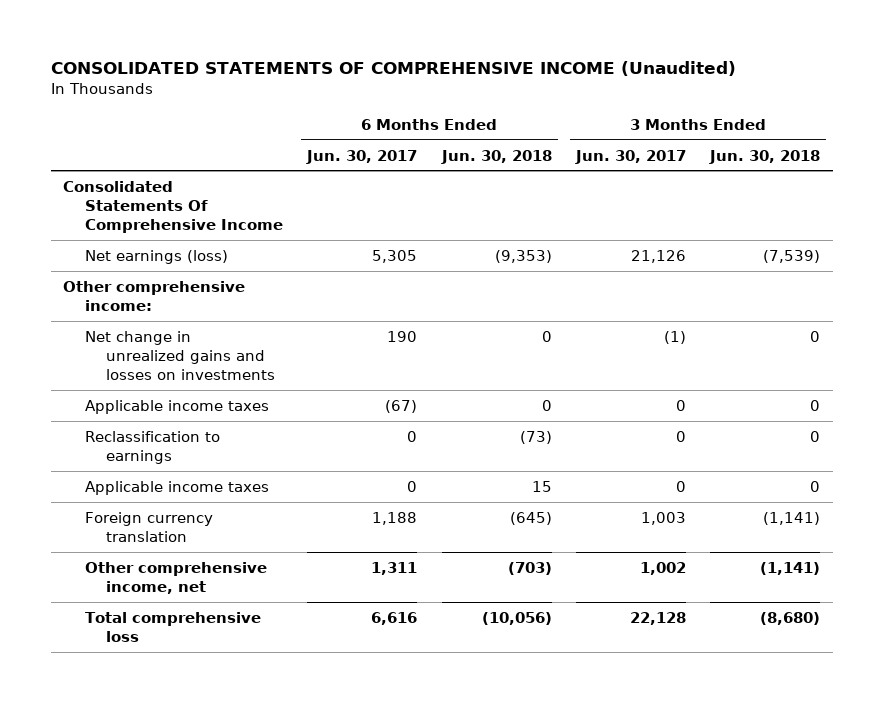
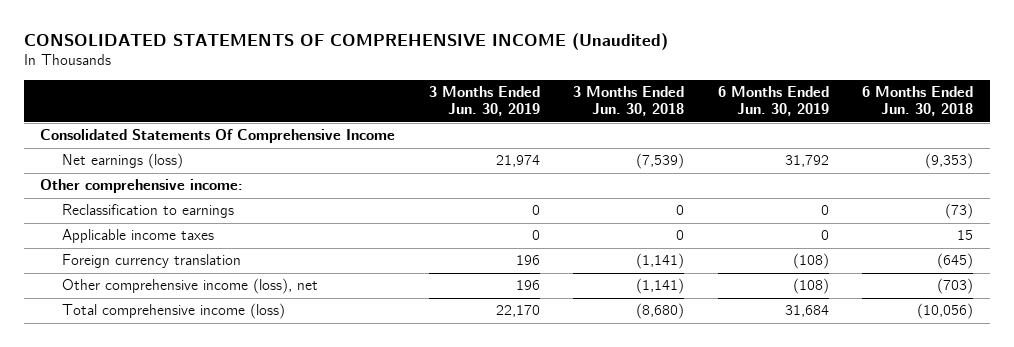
- | 6 Months Ended Jun. 30, 2017 | 6 Months Ended Jun. 30, 2018 | 3 Months Ended Jun. 30, 2017 | 3 Months Ended Jun. 30, 2018
+ | 3 Months Ended Jun. 30, 2019 | 3 Months Ended Jun. 30, 2018 | 6 Months Ended Jun. 30, 2019 | 6 Months Ended Jun. 30, 2018
- Net change in unrealized gains and losses on investments | 190 | 0 | (1) | 0
- Applicable income taxes | (67) | 0 | 0 | 0
- Other comprehensive income, net | 1,311 | (703) | 1,002 | (1,141)
- Total comprehensive loss | 6,616 | (10,056) | 22,128 | (8,680)
+ Other comprehensive income (loss), net | 196 | (1,141) | (108) | (703)
+ Total comprehensive income (loss) | 22,170 | (8,680) | 31,684 | (10,056)

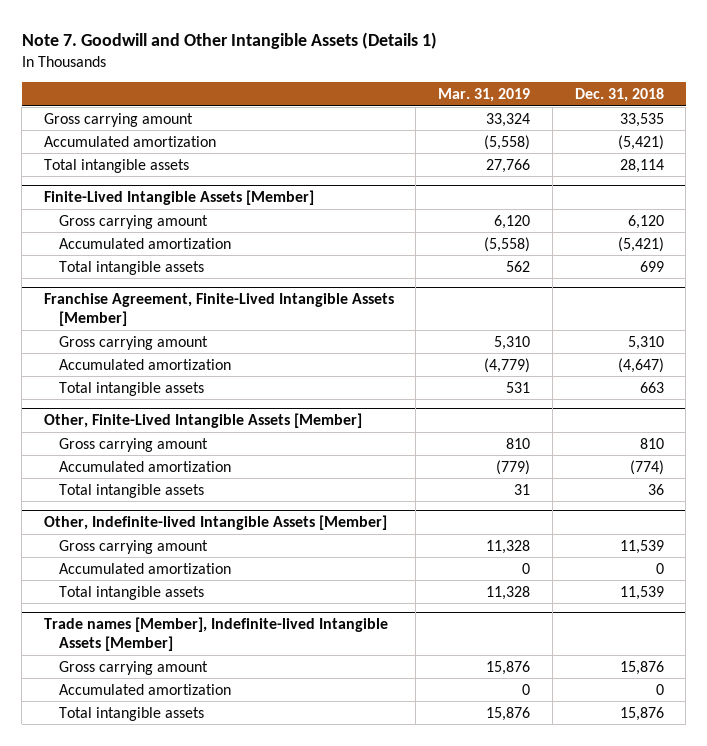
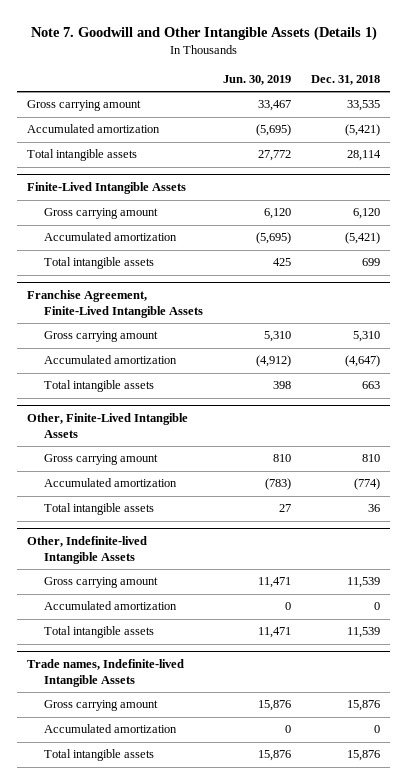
- | Mar. 31, 2019 | Dec. 31, 2018
+ | Jun. 30, 2019 | Dec. 31, 2018
- Finite-Lived Intangible Assets [Member]
+ Finite-Lived Intangible Assets
- Franchise Agreement, Finite-Lived Intangible Assets [Member]
+ Franchise Agreement, Finite-Lived Intangible Assets
- Other, Finite-Lived Intangible Assets [Member]
+ Other, Finite-Lived Intangible Assets
- Other, Indefinite-lived Intangible Assets [Member]
+ Other, Indefinite-lived Intangible Assets
- Trade names [Member], Indefinite-lived Intangible Assets [Member]
+ Trade names, Indefinite-lived Intangible Assets

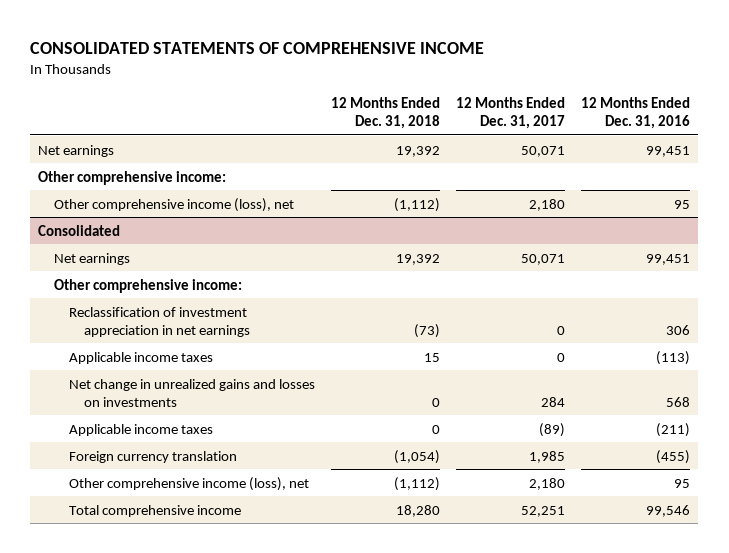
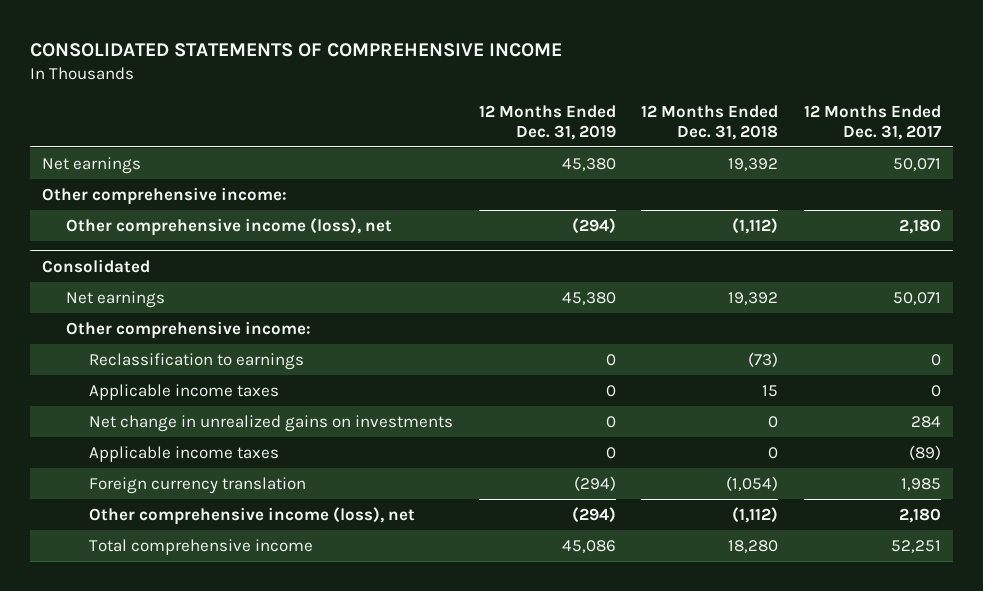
- | 12 Months Ended Dec. 31, 2018 | 12 Months Ended Dec. 31, 2017 | 12 Months Ended Dec. 31, 2016
+ | 12 Months Ended Dec. 31, 2019 | 12 Months Ended Dec. 31, 2018 | 12 Months Ended Dec. 31, 2017
@ Consolidated
- Reclassification of investment appreciation in net earnings | (73) | 0 | 306
+ Reclassification to earnings | 0 | (73) | 0
- Net change in unrealized gains and losses on investments | 0 | 284 | 568
+ Net change in unrealized gains on investments | 0 | 0 | 284

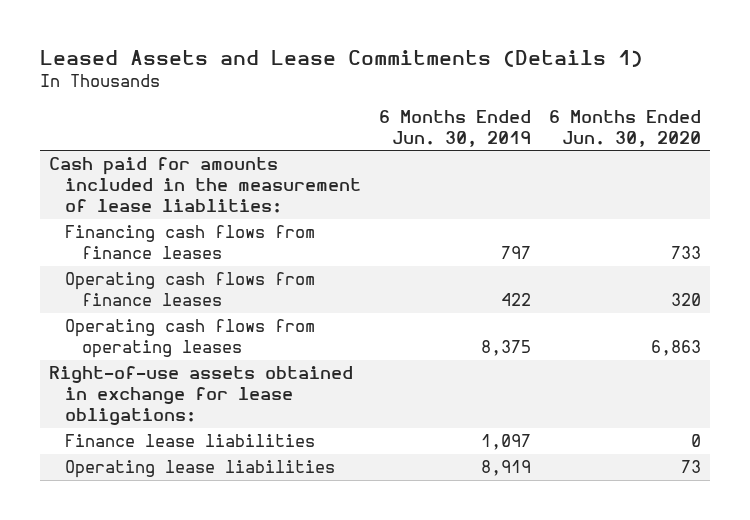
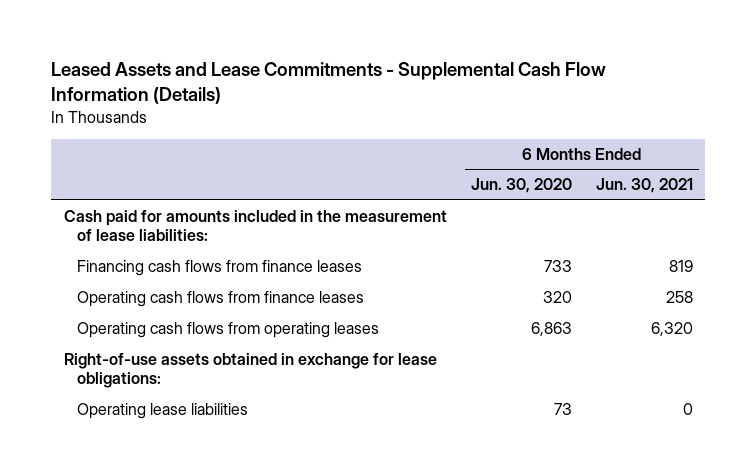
- Leased Assets and Lease Commitments (Details 1)
+ Leased Assets and Lease Commitments - Supplemental Cash Flow Information (Details)
- | 6 Months Ended Jun. 30, 2019 | 6 Months Ended Jun. 30, 2020
+ | 6 Months Ended Jun. 30, 2020 | 6 Months Ended Jun. 30, 2021
- Cash paid for amounts included in the measurement of lease liablities:
+ Cash paid for amounts included in the measurement of lease liabilities:
- Finance lease liabilities | 1,097 | 0

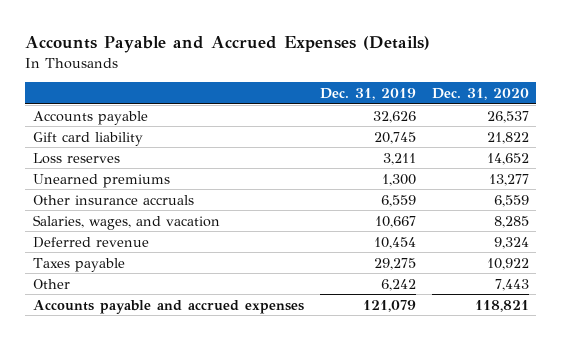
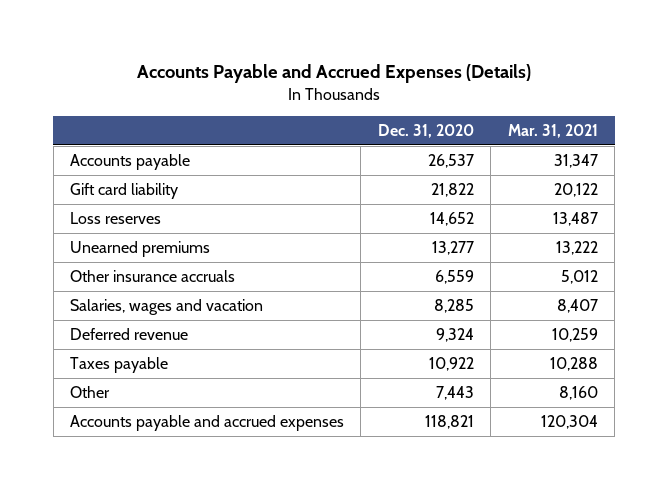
- | Dec. 31, 2019 | Dec. 31, 2020
+ | Dec. 31, 2020 | Mar. 31, 2021
- Salaries, wages, and vacation | 10,667 | 8,285
+ Salaries, wages and vacation | 8,285 | 8,407

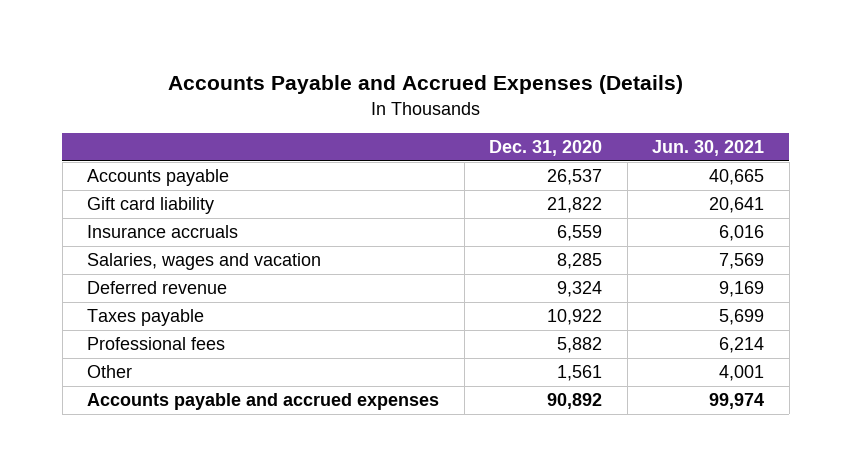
- | Dec. 31, 2020 | Mar. 31, 2021
+ | Dec. 31, 2020 | Jun. 30, 2021
- Loss reserves | 14,652 | 13,487
- Unearned premiums | 13,277 | 13,222
- Other insurance accruals | 6,559 | 5,012
+ Insurance accruals | 6,559 | 6,016
- Other | 7,443 | 8,160
- Accounts payable and accrued expenses | 118,821 | 120,304
+ Professional fees | 5,882 | 6,214
+ Other | 1,561 | 4,001
+ Accounts payable and accrued expenses | 90,892 | 99,974

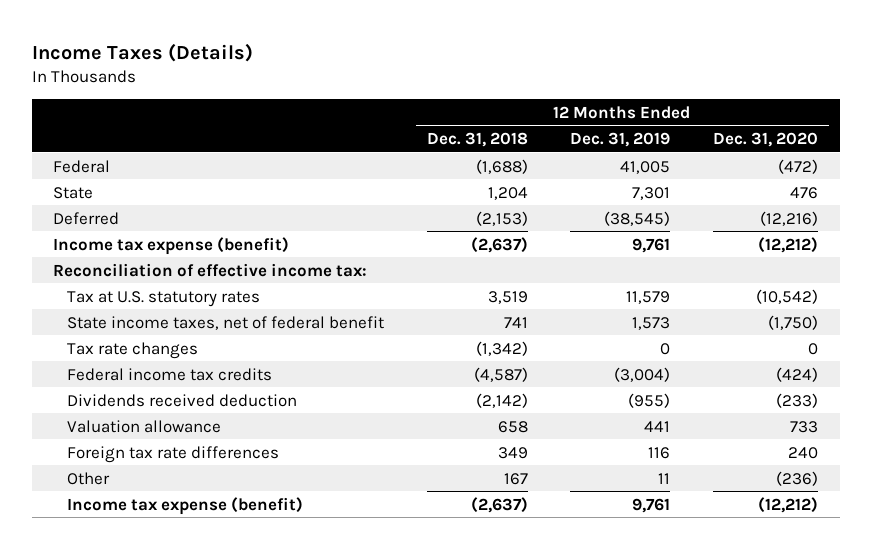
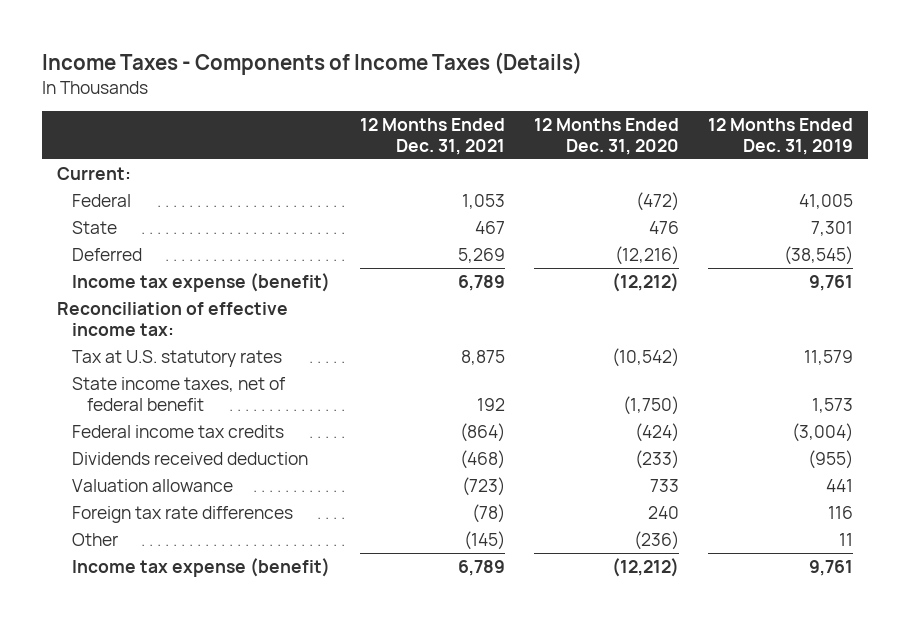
- Income Taxes (Details)
+ Income Taxes - Components of Income Taxes (Details)
- | 12 Months Ended Dec. 31, 2018 | 12 Months Ended Dec. 31, 2019 | 12 Months Ended Dec. 31, 2020
+ | 12 Months Ended Dec. 31, 2021 | 12 Months Ended Dec. 31, 2020 | 12 Months Ended Dec. 31, 2019
+ Current:
- Tax rate changes | (1,342) | 0 | 0

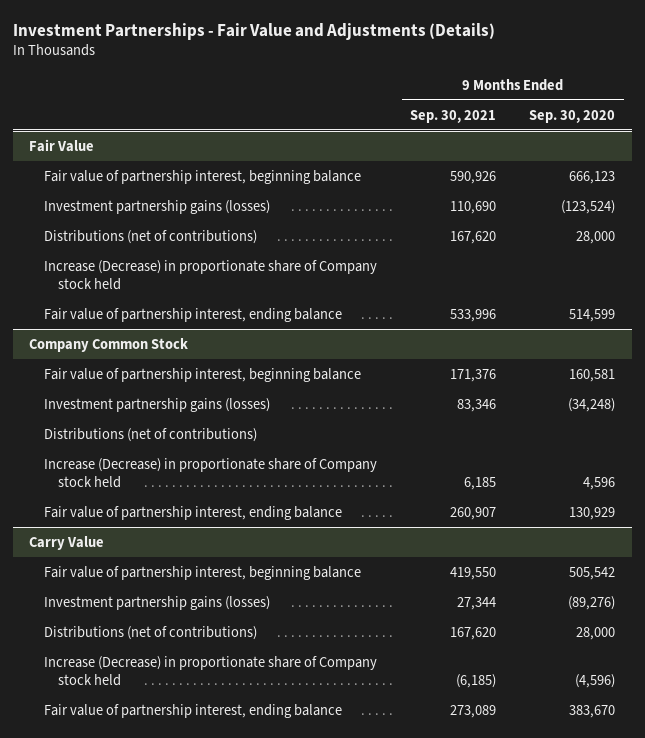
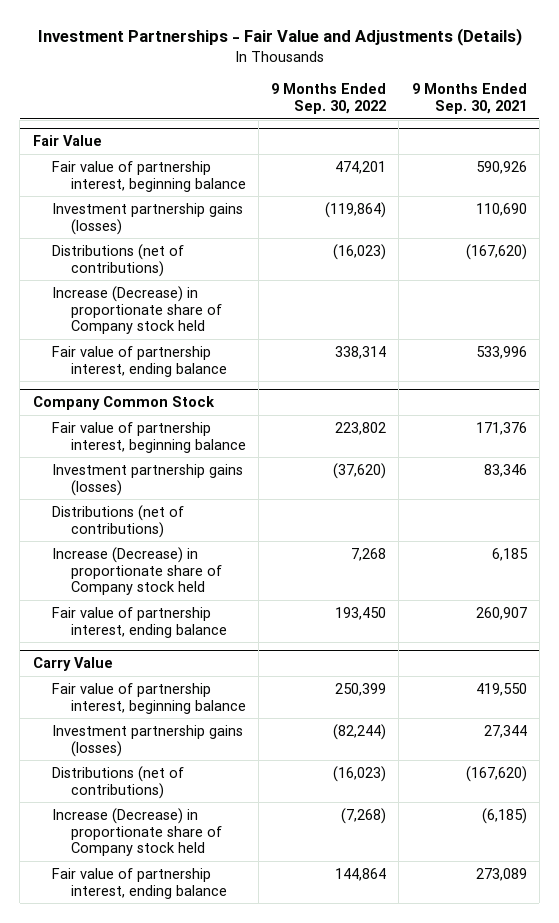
- | 9 Months Ended Sep. 30, 2021 | 9 Months Ended Sep. 30, 2020
+ | 9 Months Ended Sep. 30, 2022 | 9 Months Ended Sep. 30, 2021
@ Fair Value
- Distributions (net of contributions) | 167,620 | 28,000
+ Distributions (net of contributions) | (16,023) | (167,620)
@ Carry Value
- Distributions (net of contributions) | 167,620 | 28,000
+ Distributions (net of contributions) | (16,023) | (167,620)

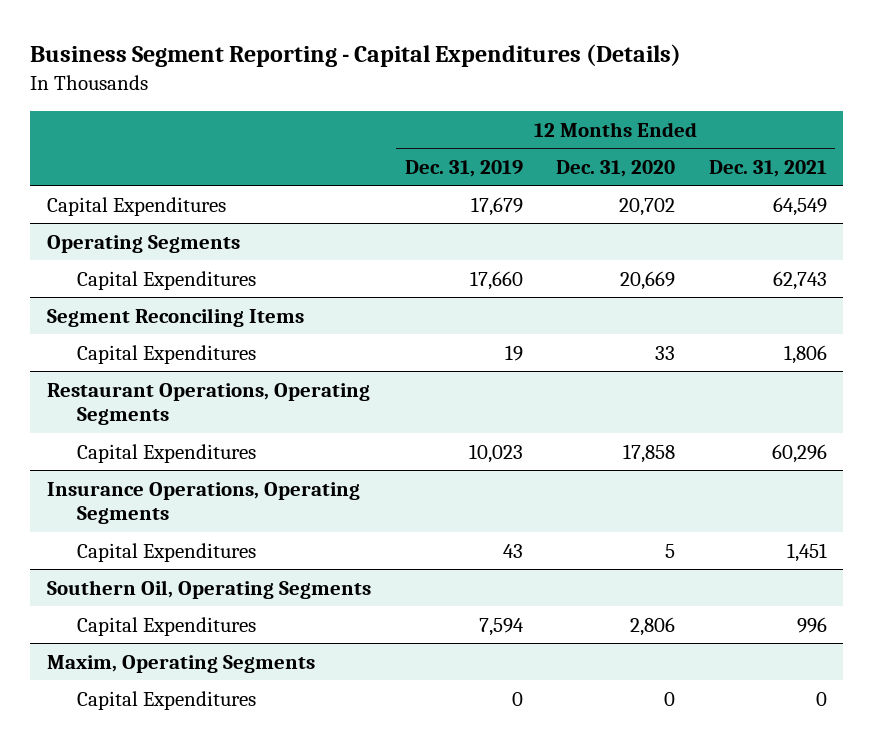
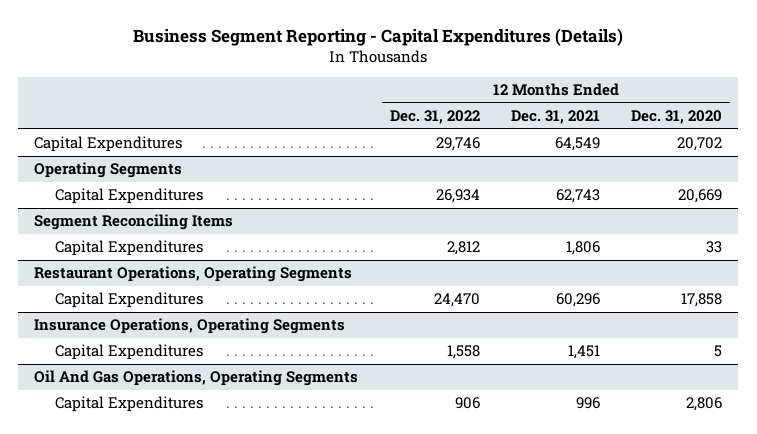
- | 12 Months Ended Dec. 31, 2019 | 12 Months Ended Dec. 31, 2020 | 12 Months Ended Dec. 31, 2021
+ | 12 Months Ended Dec. 31, 2022 | 12 Months Ended Dec. 31, 2021 | 12 Months Ended Dec. 31, 2020
- Southern Oil, Operating Segments
+ Oil And Gas Operations, Operating Segments
- Maxim, Operating Segments
- Capital Expenditures | 0 | 0 | 0

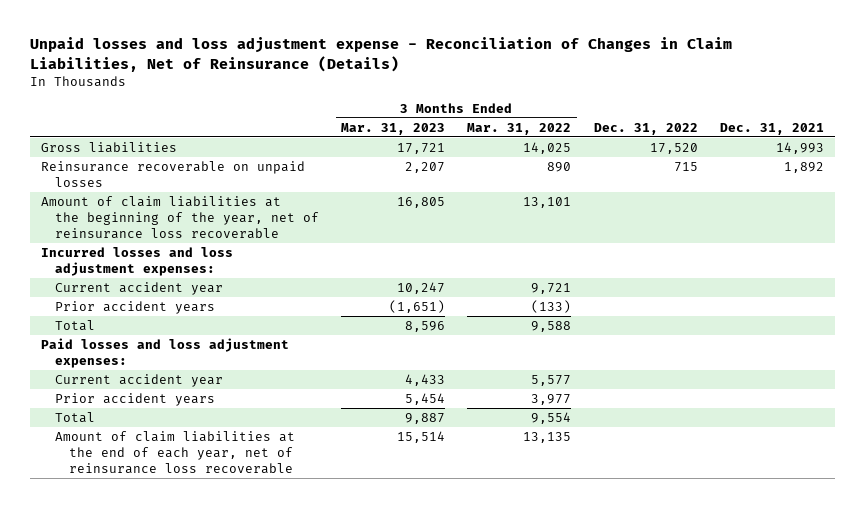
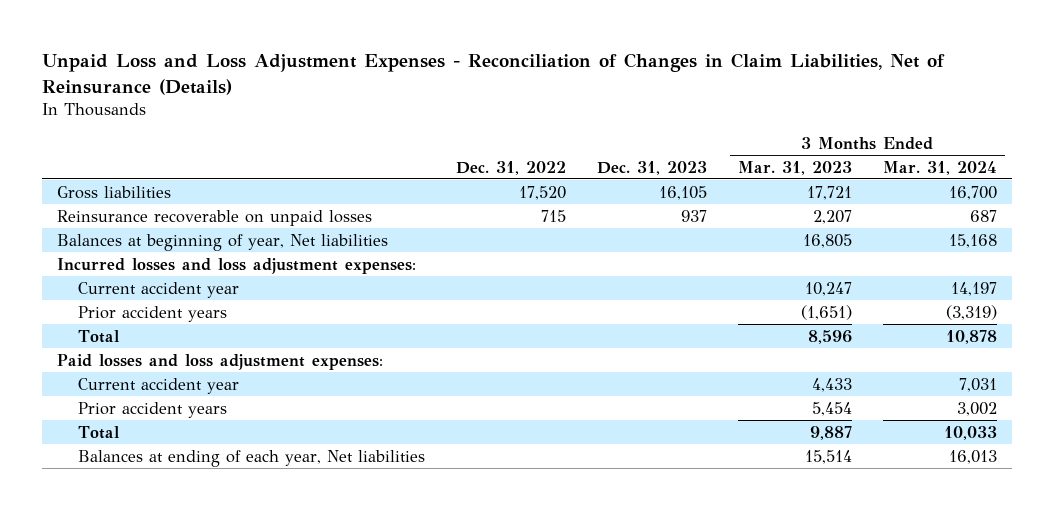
- Unpaid losses and loss adjustment expense - Reconciliation of Changes in Claim Liabilities, Net of Reinsurance (Details)
+ Unpaid Loss and Loss Adjustment Expenses - Reconciliation of Changes in Claim Liabilities, Net of Reinsurance (Details)
- | 3 Months Ended Mar. 31, 2023 | 3 Months Ended Mar. 31, 2022 | Dec. 31, 2022 | Dec. 31, 2021
+ | Dec. 31, 2022 | Dec. 31, 2023 | 3 Months Ended Mar. 31, 2023 | 3 Months Ended Mar. 31, 2024
- Amount of claim liabilities at the beginning of the year, net of reinsurance loss recoverable | 16,805 | 13,101 | |
+ Balances at beginning of year, Net liabilities | | | 16,805 | 15,168
- Amount of claim liabilities at the end of each year, net of reinsurance loss recoverable | 15,514 | 13,135 | |
+ Balances at ending of each year, Net liabilities | | | 15,514 | 16,013

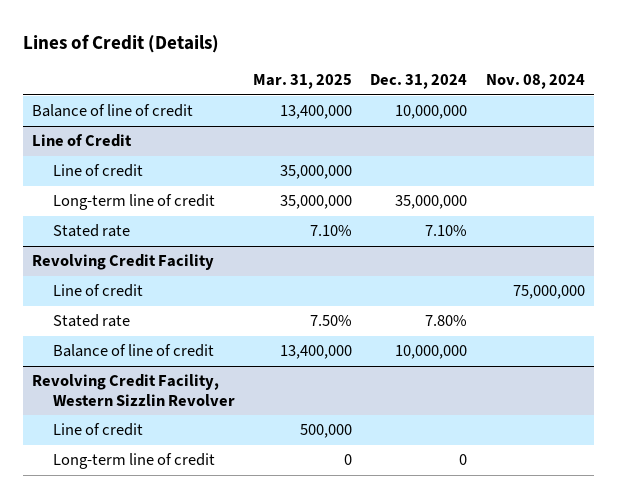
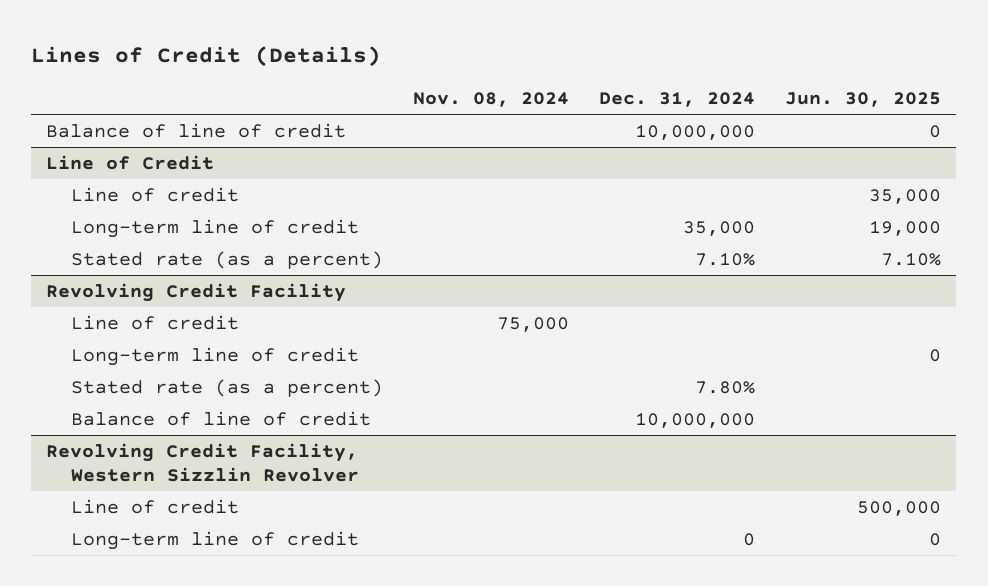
- | Mar. 31, 2025 | Dec. 31, 2024 | Nov. 08, 2024
+ | Nov. 08, 2024 | Dec. 31, 2024 | Jun. 30, 2025
@ Line of Credit
- Long-term line of credit | 35,000,000 | 35,000,000 |
- Stated rate | 7.10% | 7.10% |
+ Long-term line of credit | | 35,000 | 19,000
+ Stated rate (as a percent) | | 7.10% | 7.10%
@ Revolving Credit Facility
- Line of credit | | | 75,000,000
- Stated rate | 7.50% | 7.80% |
+ Line of credit | 75,000 | |
+ Long-term line of credit | | | 0
+ Stated rate (as a percent) | | 7.80% |

